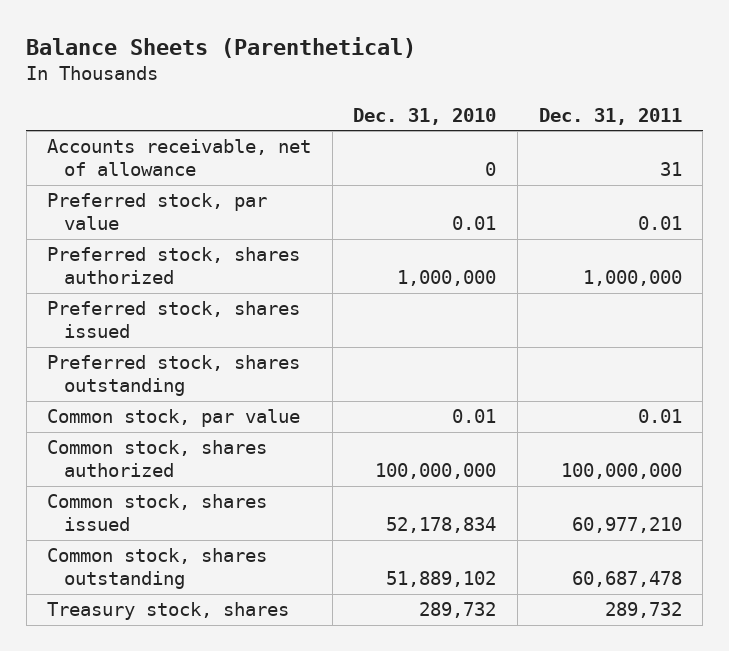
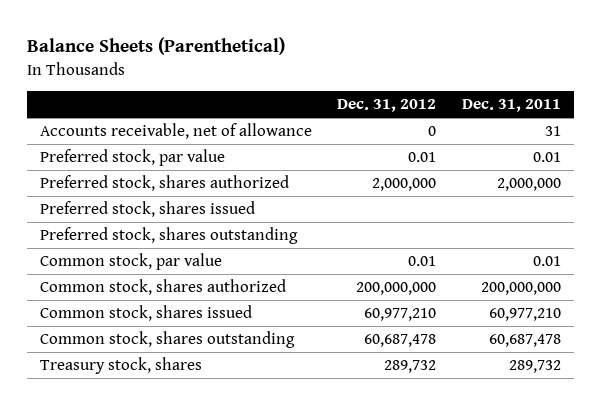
- | Dec. 31, 2010 | Dec. 31, 2011
+ | Dec. 31, 2012 | Dec. 31, 2011
- Preferred stock, shares authorized | 1,000,000 | 1,000,000
+ Preferred stock, shares authorized | 2,000,000 | 2,000,000
- Common stock, shares authorized | 100,000,000 | 100,000,000
+ Common stock, shares authorized | 200,000,000 | 200,000,000

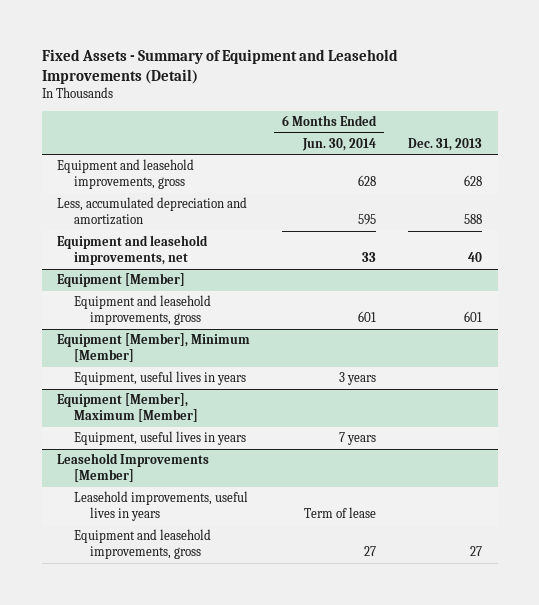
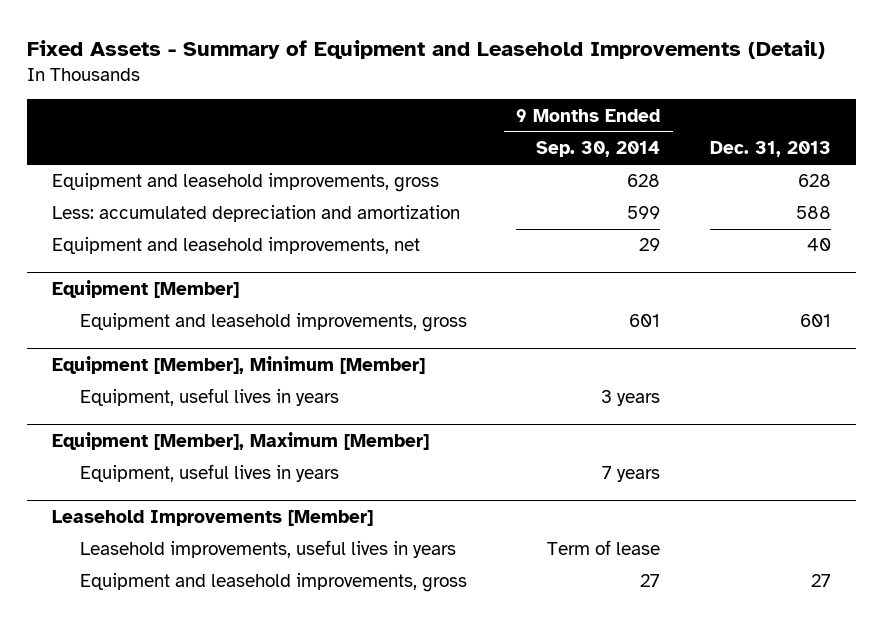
- | 6 Months Ended Jun. 30, 2014 | Dec. 31, 2013
+ | 9 Months Ended Sep. 30, 2014 | Dec. 31, 2013
- Less, accumulated depreciation and amortization | 595 | 588
+ Less: accumulated depreciation and amortization | 599 | 588

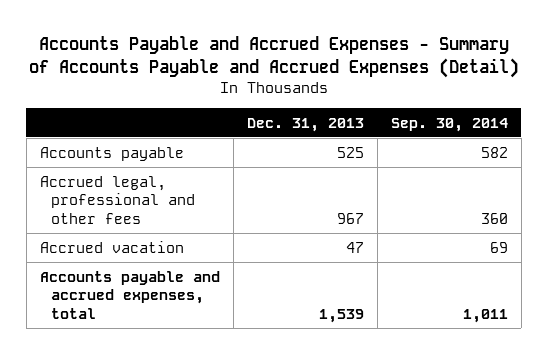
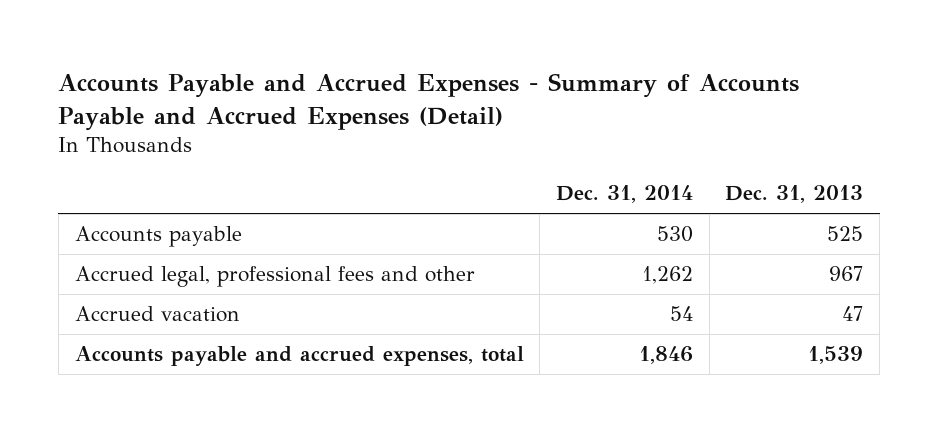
- | Dec. 31, 2013 | Sep. 30, 2014
+ | Dec. 31, 2014 | Dec. 31, 2013
- Accrued legal, professional and other fees | 967 | 360
+ Accrued legal, professional fees and other | 1,262 | 967

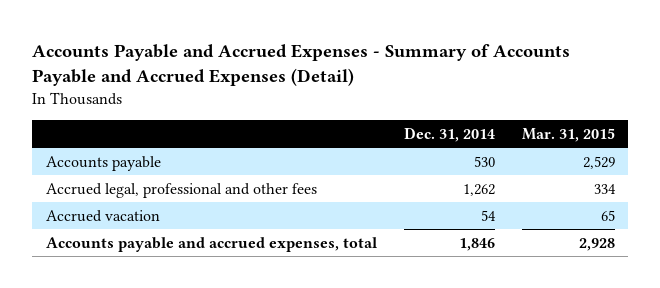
- | Dec. 31, 2014 | Dec. 31, 2013
+ | Dec. 31, 2014 | Mar. 31, 2015
- Accrued legal, professional fees and other | 1,262 | 967
+ Accrued legal, professional and other fees | 1,262 | 334

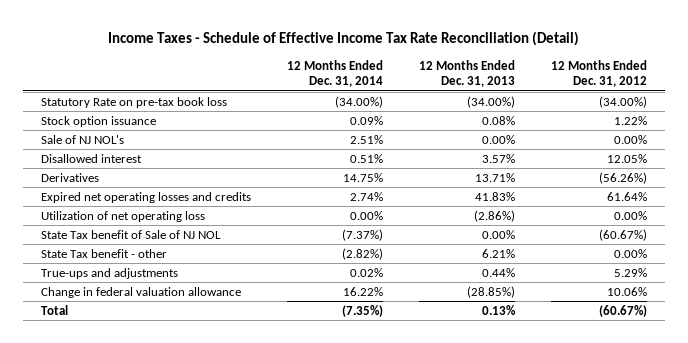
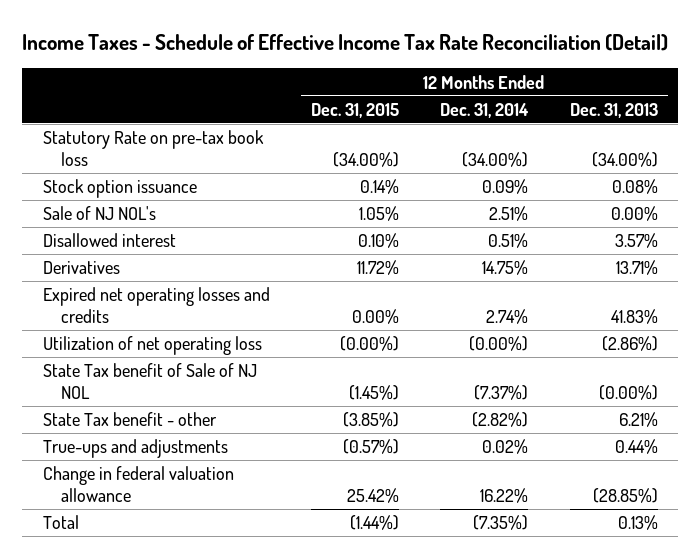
- | 12 Months Ended Dec. 31, 2014 | 12 Months Ended Dec. 31, 2013 | 12 Months Ended Dec. 31, 2012
+ | 12 Months Ended Dec. 31, 2015 | 12 Months Ended Dec. 31, 2014 | 12 Months Ended Dec. 31, 2013
- Utilization of net operating loss | 0.00% | (2.86%) | 0.00%
- State Tax benefit of Sale of NJ NOL | (7.37%) | 0.00% | (60.67%)
+ Utilization of net operating loss | (0.00%) | (0.00%) | (2.86%)
+ State Tax benefit of Sale of NJ NOL | (1.45%) | (7.37%) | (0.00%)

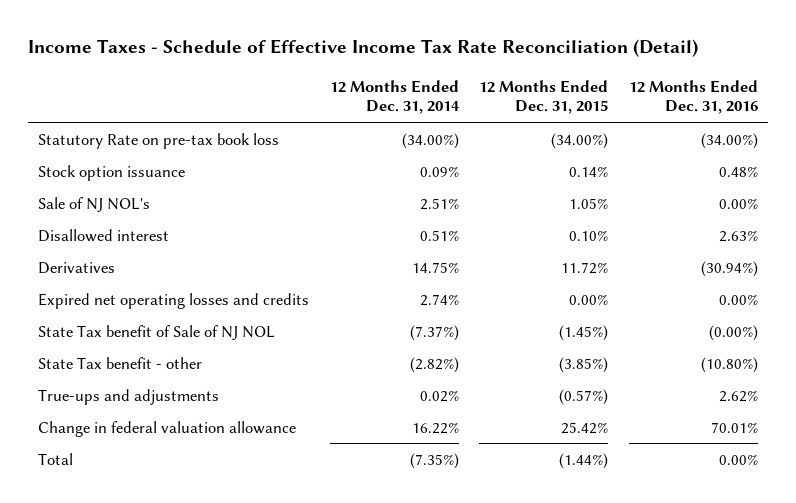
- | 12 Months Ended Dec. 31, 2015 | 12 Months Ended Dec. 31, 2014 | 12 Months Ended Dec. 31, 2013
+ | 12 Months Ended Dec. 31, 2014 | 12 Months Ended Dec. 31, 2015 | 12 Months Ended Dec. 31, 2016
- Utilization of net operating loss | (0.00%) | (0.00%) | (2.86%)

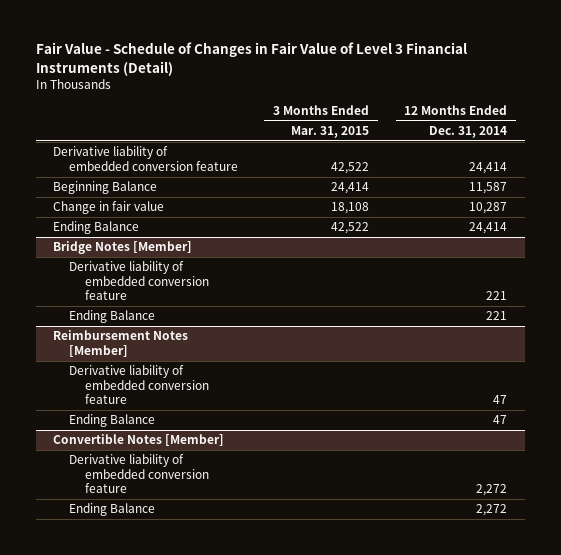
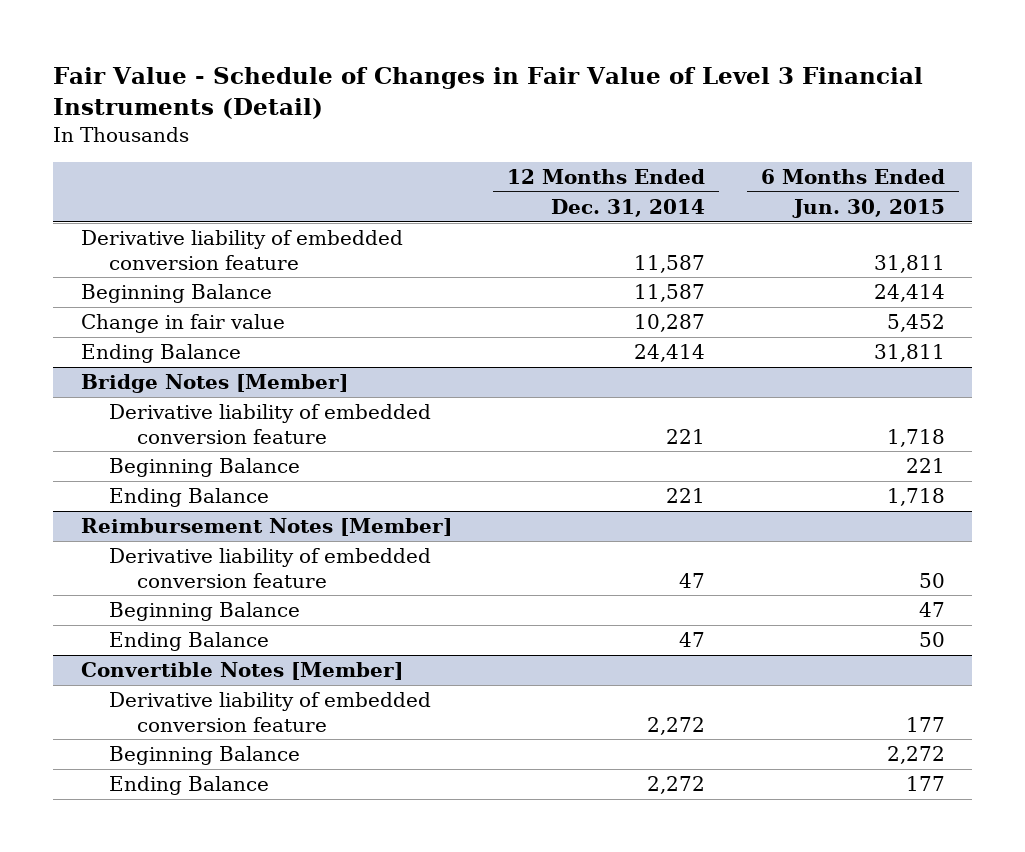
- | 3 Months Ended Mar. 31, 2015 | 12 Months Ended Dec. 31, 2014
+ | 12 Months Ended Dec. 31, 2014 | 6 Months Ended Jun. 30, 2015
- Derivative liability of embedded conversion feature | 42,522 | 24,414
+ Derivative liability of embedded conversion feature | 11,587 | 31,811
@ Bridge Notes [Member]
+ Beginning Balance | | 221
@ Reimbursement Notes [Member]
+ Beginning Balance | | 47
@ Convertible Notes [Member]
+ Beginning Balance | | 2,272

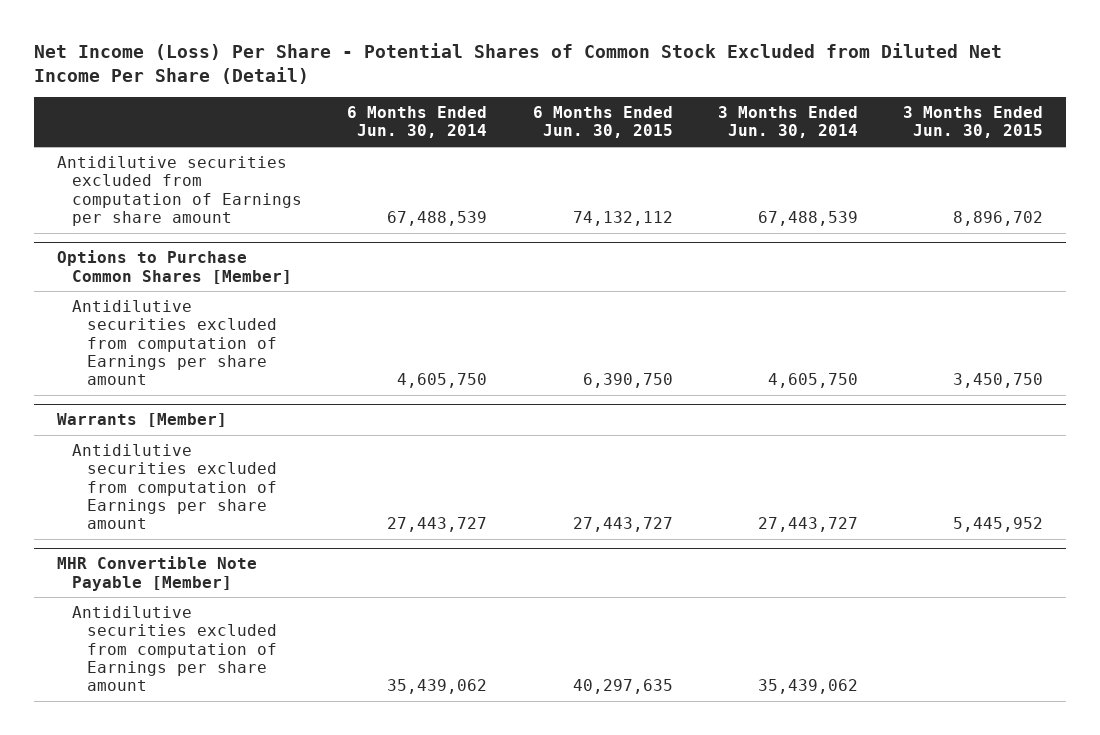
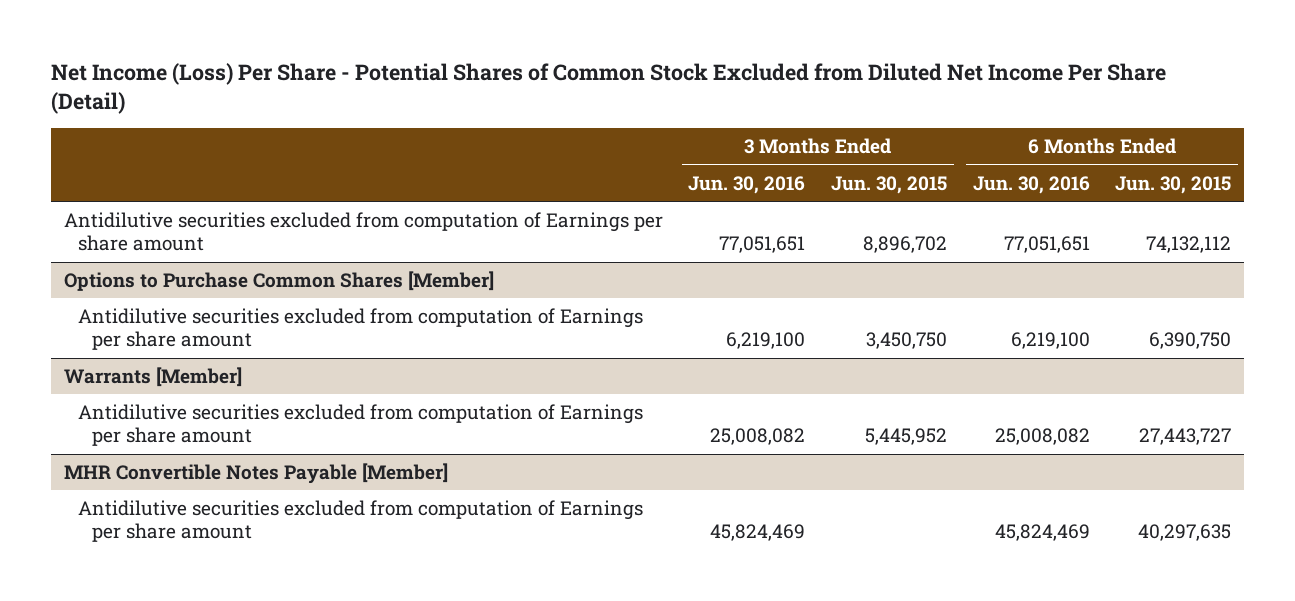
- | 6 Months Ended Jun. 30, 2014 | 6 Months Ended Jun. 30, 2015 | 3 Months Ended Jun. 30, 2014 | 3 Months Ended Jun. 30, 2015
+ | 3 Months Ended Jun. 30, 2016 | 3 Months Ended Jun. 30, 2015 | 6 Months Ended Jun. 30, 2016 | 6 Months Ended Jun. 30, 2015
- MHR Convertible Note Payable [Member]
+ MHR Convertible Notes Payable [Member]

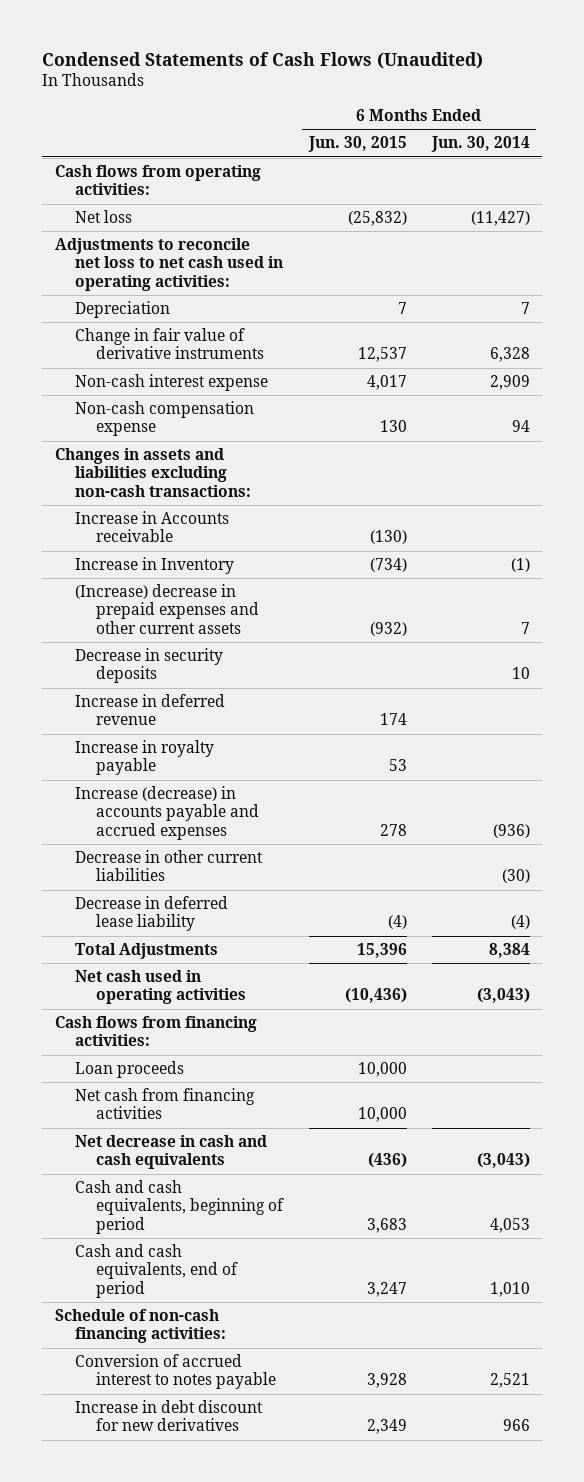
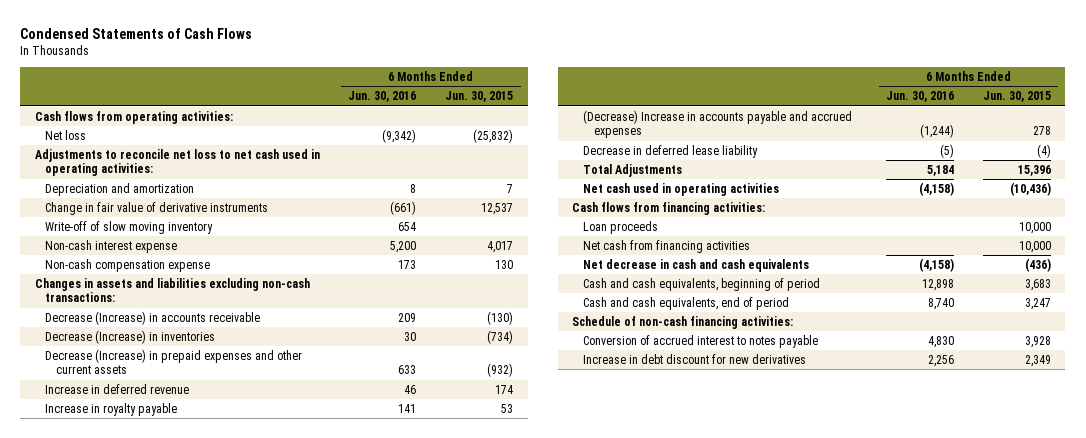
- Condensed Statements of Cash Flows (Unaudited)
+ Condensed Statements of Cash Flows
- | 6 Months Ended Jun. 30, 2015 | 6 Months Ended Jun. 30, 2014
+ | 6 Months Ended Jun. 30, 2016 | 6 Months Ended Jun. 30, 2015
- Depreciation | 7 | 7
+ Depreciation and amortization | 8 | 7
+ Write-off of slow moving inventory | 654 |
- Increase in Accounts receivable | (130) |
- Increase in Inventory | (734) | (1)
- (Increase) decrease in prepaid expenses and other current assets | (932) | 7
- Decrease in security deposits | | 10
+ Decrease (Increase) in accounts receivable | 209 | (130)
+ Decrease (Increase) in inventories | 30 | (734)
+ Decrease (Increase) in prepaid expenses and other current assets | 633 | (932)
- Increase (decrease) in accounts payable and accrued expenses | 278 | (936)
- Decrease in other current liabilities | | (30)
+ (Decrease) Increase in accounts payable and accrued expenses | (1,244) | 278

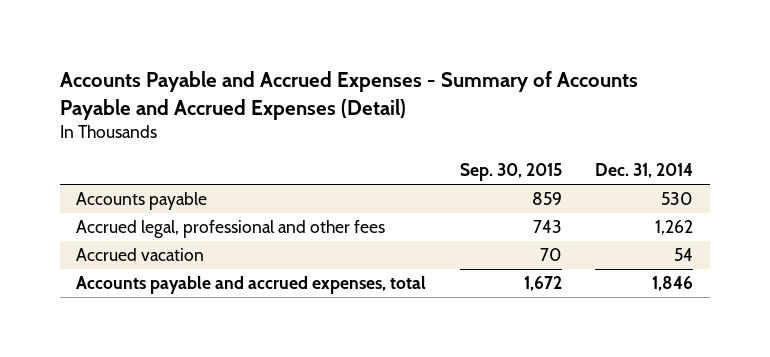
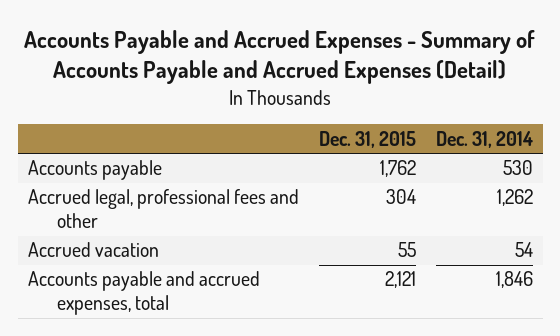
- | Sep. 30, 2015 | Dec. 31, 2014
+ | Dec. 31, 2015 | Dec. 31, 2014
- Accrued legal, professional and other fees | 743 | 1,262
+ Accrued legal, professional fees and other | 304 | 1,262

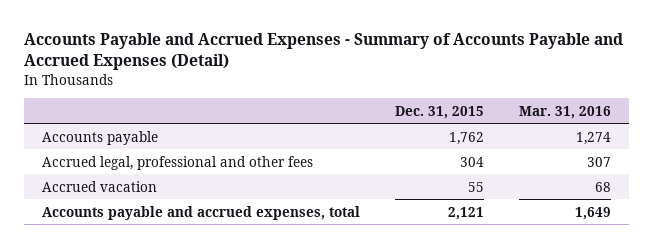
- | Dec. 31, 2015 | Dec. 31, 2014
+ | Dec. 31, 2015 | Mar. 31, 2016
- Accrued legal, professional fees and other | 304 | 1,262
+ Accrued legal, professional and other fees | 304 | 307

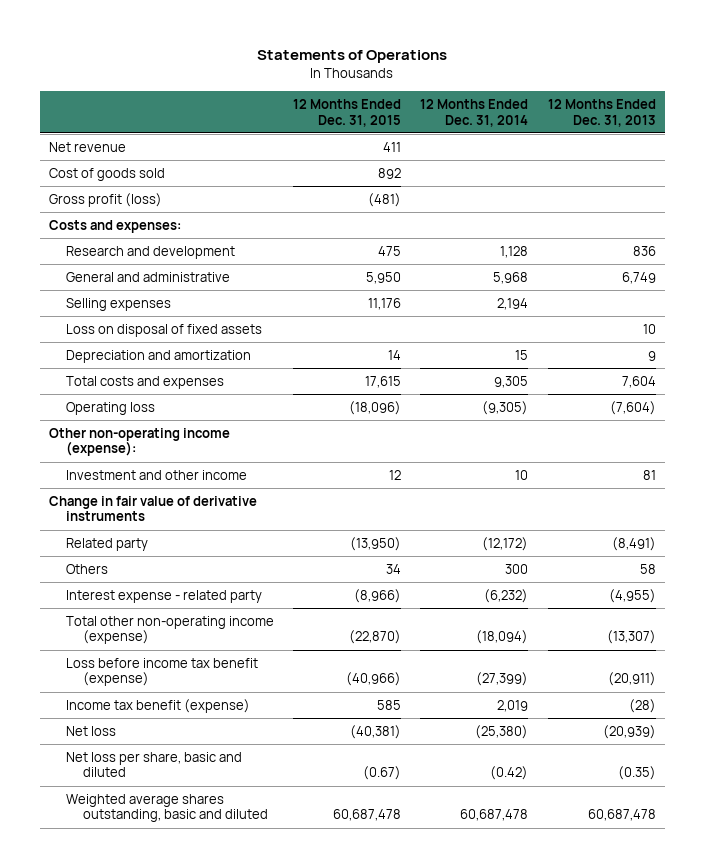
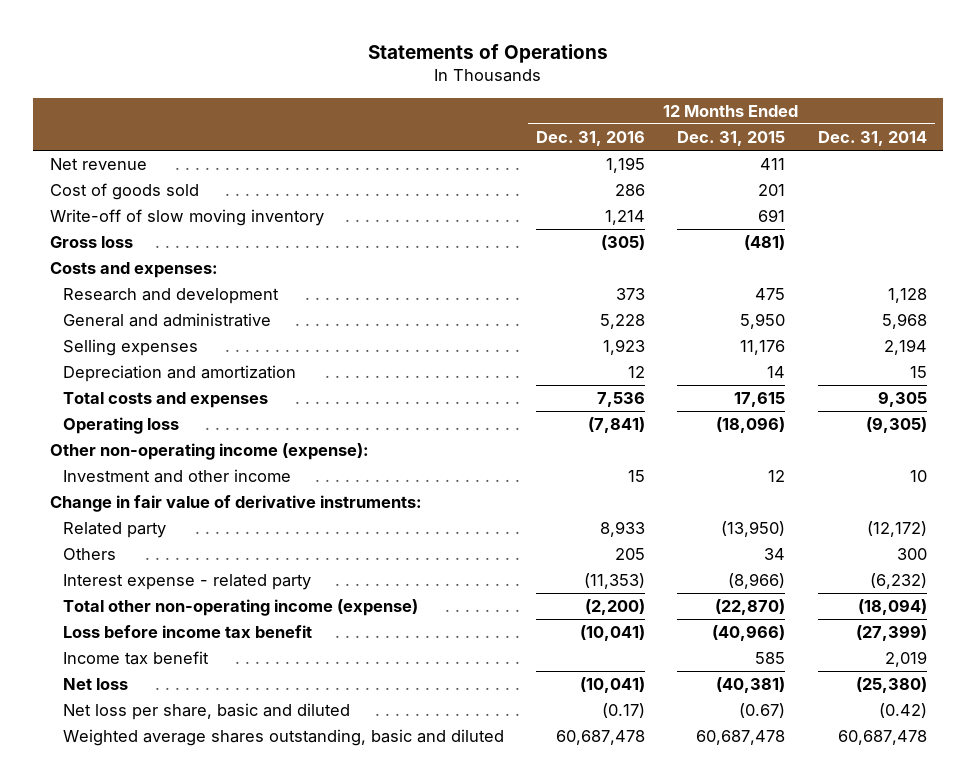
- | 12 Months Ended Dec. 31, 2015 | 12 Months Ended Dec. 31, 2014 | 12 Months Ended Dec. 31, 2013
+ | 12 Months Ended Dec. 31, 2016 | 12 Months Ended Dec. 31, 2015 | 12 Months Ended Dec. 31, 2014
- Cost of goods sold | 892 | |
- Gross profit (loss) | (481) | |
+ Cost of goods sold | 286 | 201 |
+ Write-off of slow moving inventory | 1,214 | 691 |
+ Gross loss | (305) | (481) |
- Loss on disposal of fixed assets | | | 10
- Change in fair value of derivative instruments
+ Change in fair value of derivative instruments:
- Loss before income tax benefit (expense) | (40,966) | (27,399) | (20,911)
- Income tax benefit (expense) | 585 | 2,019 | (28)
+ Loss before income tax benefit | (10,041) | (40,966) | (27,399)
+ Income tax benefit | | 585 | 2,019

